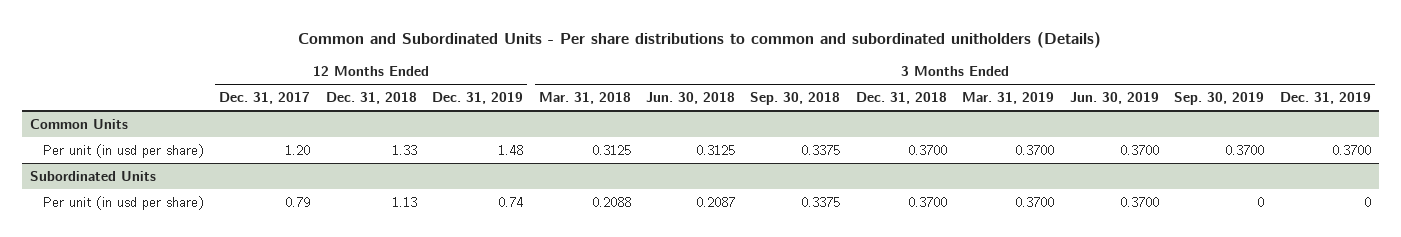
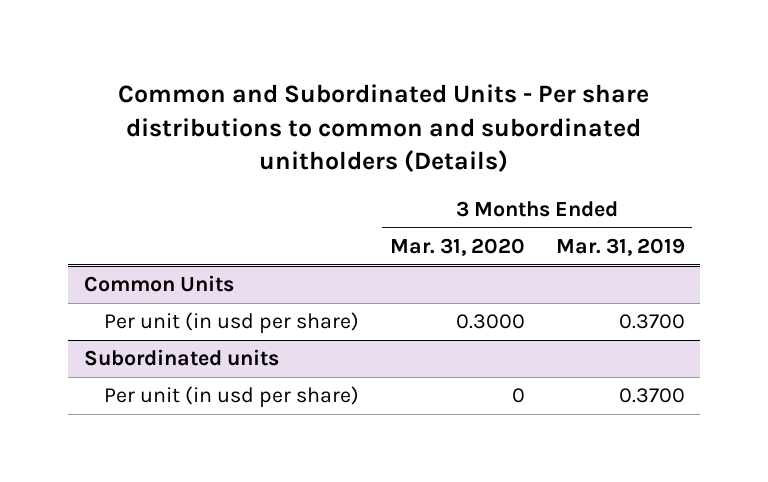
- | 12 Months Ended Dec. 31, 2017 | 12 Months Ended Dec. 31, 2018 | 12 Months Ended Dec. 31, 2019 | 3 Months Ended Mar. 31, 2018 | 3 Months Ended Jun. 30, 2018 | 3 Months Ended Sep. 30, 2018 | 3 Months Ended Dec. 31, 2018 | 3 Months Ended Mar. 31, 2019 | 3 Months Ended Jun. 30, 2019 | 3 Months Ended Sep. 30, 2019 | 3 Months Ended Dec. 31, 2019
+ | 3 Months Ended Mar. 31, 2020 | 3 Months Ended Mar. 31, 2019
- Subordinated Units
+ Subordinated units

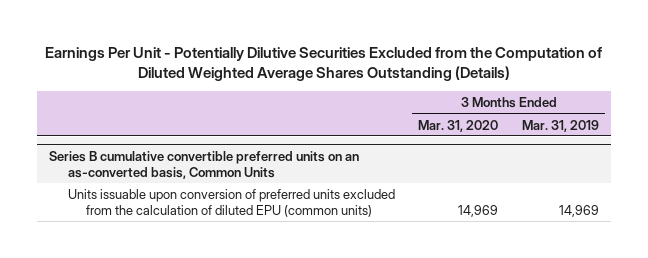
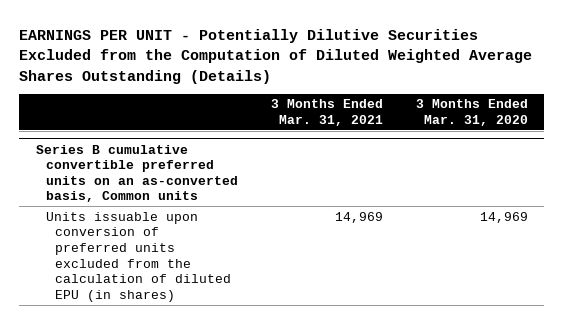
- Earnings Per Unit - Potentially Dilutive Securities Excluded from the Computation of Diluted Weighted Average Shares Outstanding (Details)
+ EARNINGS PER UNIT - Potentially Dilutive Securities Excluded from the Computation of Diluted Weighted Average Shares Outstanding (Details)
- | 3 Months Ended Mar. 31, 2020 | 3 Months Ended Mar. 31, 2019
+ | 3 Months Ended Mar. 31, 2021 | 3 Months Ended Mar. 31, 2020
- Series B cumulative convertible preferred units on an as-converted basis, Common Units
- Units issuable upon conversion of preferred units excluded from the calculation of diluted EPU (common units) | 14,969 | 14,969
+ Series B cumulative convertible preferred units on an as-converted basis, Common units
+ Units issuable upon conversion of preferred units excluded from the calculation of diluted EPU (in shares) | 14,969 | 14,969

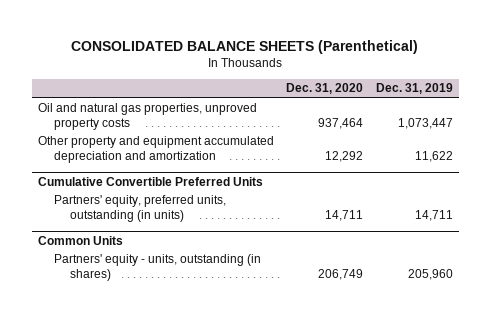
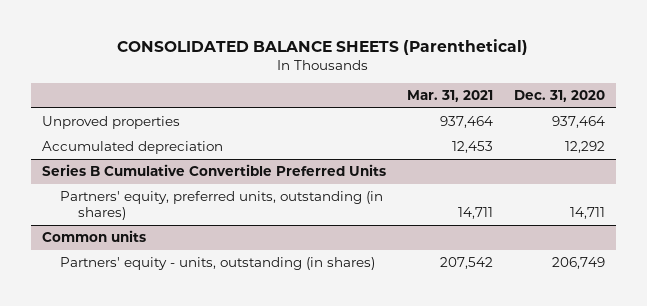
- | Dec. 31, 2020 | Dec. 31, 2019
+ | Mar. 31, 2021 | Dec. 31, 2020
- Oil and natural gas properties, unproved property costs | 937,464 | 1,073,447
- Other property and equipment accumulated depreciation and amortization | 12,292 | 11,622
- Cumulative Convertible Preferred Units
- Partners' equity, preferred units, outstanding (in units) | 14,711 | 14,711
- Common Units
+ Unproved properties | 937,464 | 937,464
+ Accumulated depreciation | 12,453 | 12,292
+ Series B Cumulative Convertible Preferred Units
+ Partners' equity, preferred units, outstanding (in shares) | 14,711 | 14,711
+ Common units

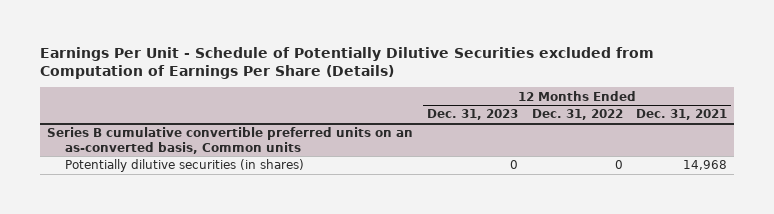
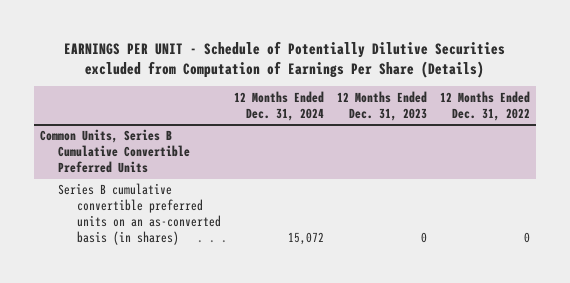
- Earnings Per Unit - Schedule of Potentially Dilutive Securities excluded from Computation of Earnings Per Share (Details)
+ EARNINGS PER UNIT - Schedule of Potentially Dilutive Securities excluded from Computation of Earnings Per Share (Details)
- | 12 Months Ended Dec. 31, 2023 | 12 Months Ended Dec. 31, 2022 | 12 Months Ended Dec. 31, 2021
+ | 12 Months Ended Dec. 31, 2024 | 12 Months Ended Dec. 31, 2023 | 12 Months Ended Dec. 31, 2022
- Series B cumulative convertible preferred units on an as-converted basis, Common units
- Potentially dilutive securities (in shares) | 0 | 0 | 14,968
+ Common Units, Series B Cumulative Convertible Preferred Units
+ Series B cumulative convertible preferred units on an as-converted basis (in shares) | 15,072 | 0 | 0

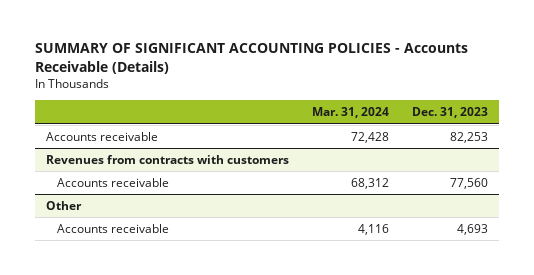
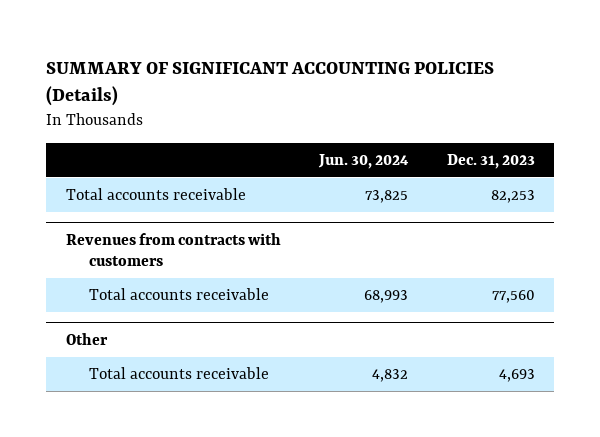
- SUMMARY OF SIGNIFICANT ACCOUNTING POLICIES - Accounts Receivable (Details)
+ SUMMARY OF SIGNIFICANT ACCOUNTING POLICIES (Details)
- | Mar. 31, 2024 | Dec. 31, 2023
+ | Jun. 30, 2024 | Dec. 31, 2023
- Accounts receivable | 72,428 | 82,253
+ Total accounts receivable | 73,825 | 82,253
@ Revenues from contracts with customers
- Accounts receivable | 68,312 | 77,560
+ Total accounts receivable | 68,993 | 77,560
@ Other
- Accounts receivable | 4,116 | 4,693
+ Total accounts receivable | 4,832 | 4,693

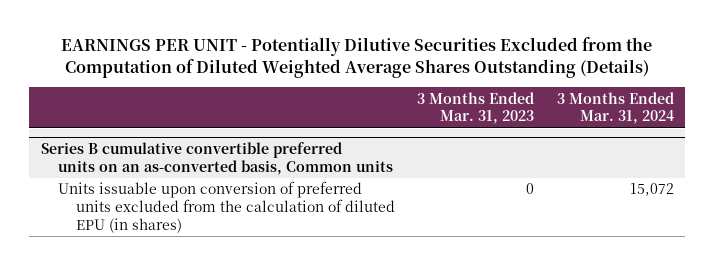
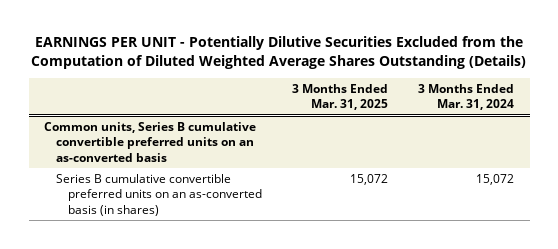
- | 3 Months Ended Mar. 31, 2023 | 3 Months Ended Mar. 31, 2024
+ | 3 Months Ended Mar. 31, 2025 | 3 Months Ended Mar. 31, 2024
- Series B cumulative convertible preferred units on an as-converted basis, Common units
- Units issuable upon conversion of preferred units excluded from the calculation of diluted EPU (in shares) | 0 | 15,072
+ Common units, Series B cumulative convertible preferred units on an as-converted basis
+ Series B cumulative convertible preferred units on an as-converted basis (in shares) | 15,072 | 15,072

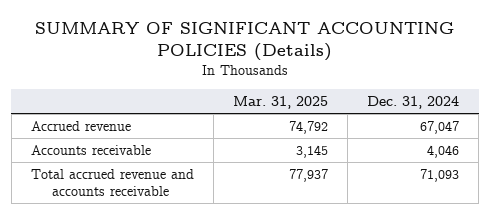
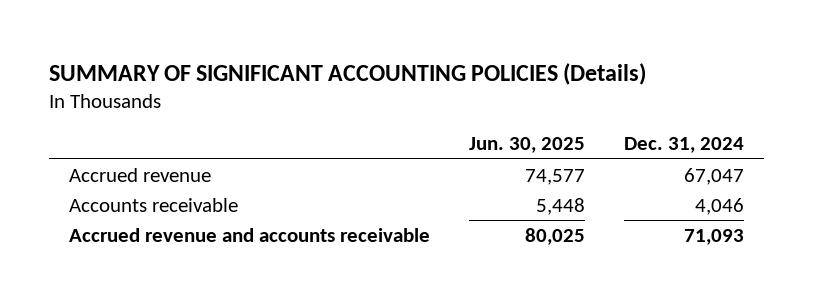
- | Mar. 31, 2025 | Dec. 31, 2024
+ | Jun. 30, 2025 | Dec. 31, 2024
- Total accrued revenue and accounts receivable | 77,937 | 71,093
+ Accrued revenue and accounts receivable | 80,025 | 71,093

